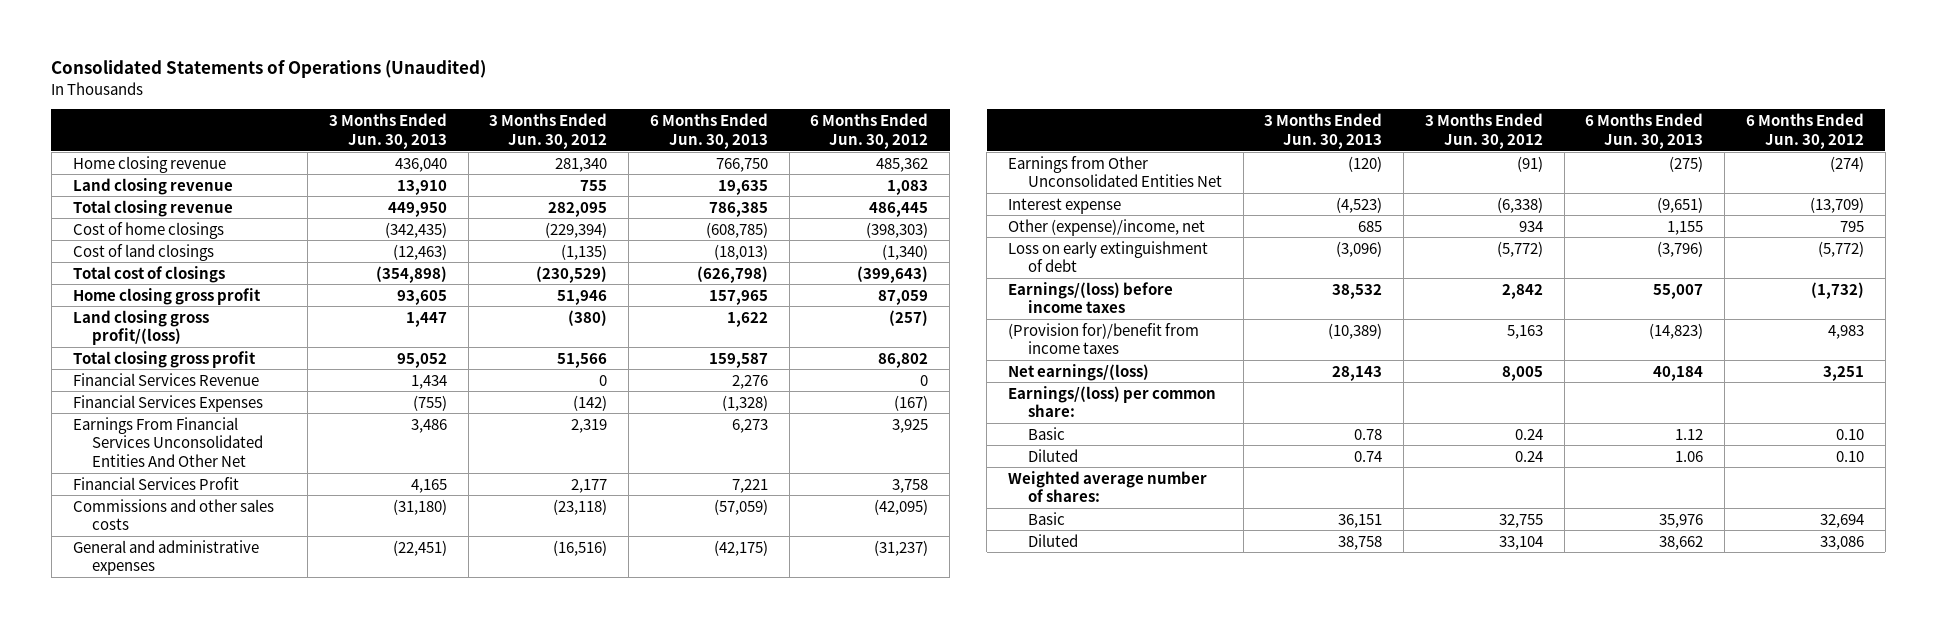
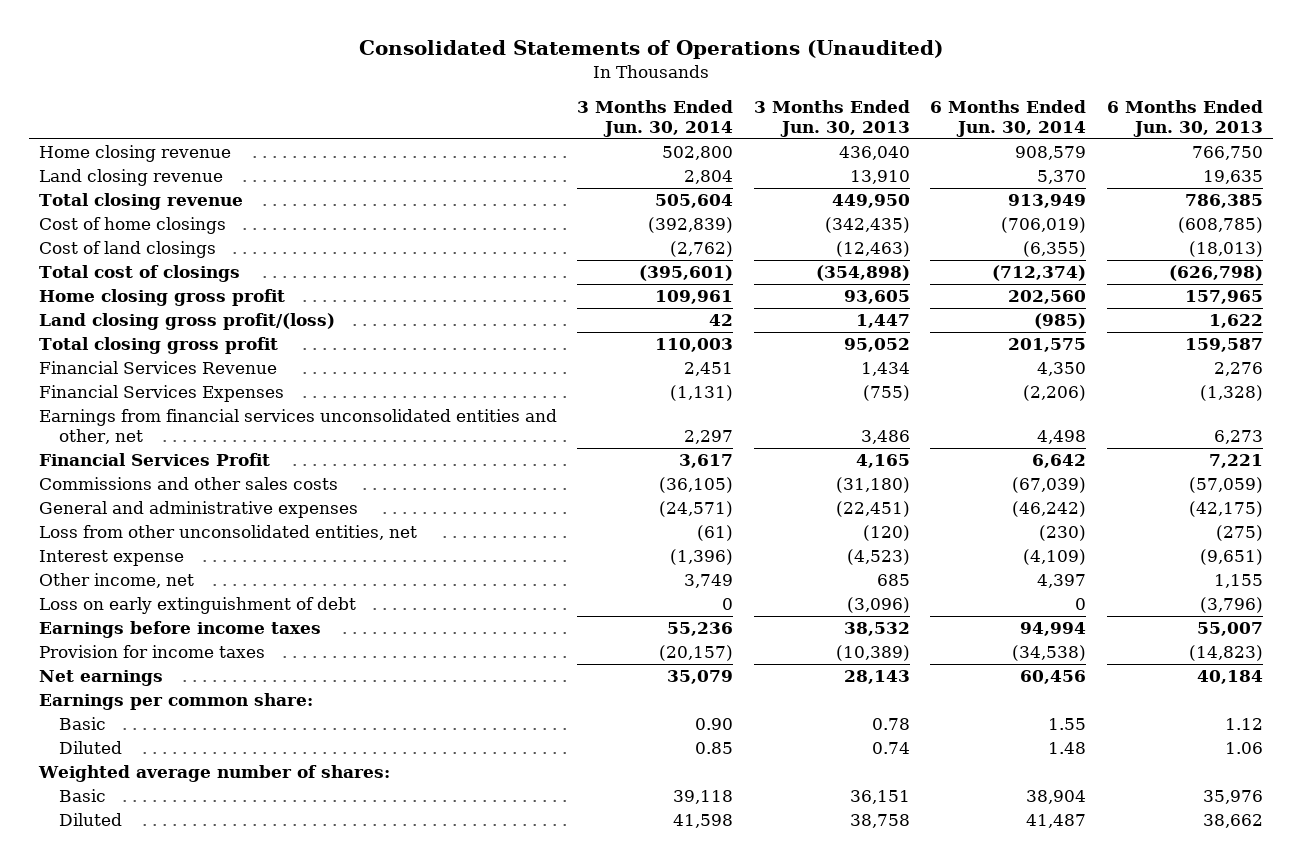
- | 3 Months Ended Jun. 30, 2013 | 3 Months Ended Jun. 30, 2012 | 6 Months Ended Jun. 30, 2013 | 6 Months Ended Jun. 30, 2012
+ | 3 Months Ended Jun. 30, 2014 | 3 Months Ended Jun. 30, 2013 | 6 Months Ended Jun. 30, 2014 | 6 Months Ended Jun. 30, 2013
- Earnings From Financial Services Unconsolidated Entities And Other Net | 3,486 | 2,319 | 6,273 | 3,925
+ Earnings from financial services unconsolidated entities and other, net | 2,297 | 3,486 | 4,498 | 6,273
- Earnings from Other Unconsolidated Entities Net | (120) | (91) | (275) | (274)
+ Loss from other unconsolidated entities, net | (61) | (120) | (230) | (275)
- Other (expense)/income, net | 685 | 934 | 1,155 | 795
+ Other income, net | 3,749 | 685 | 4,397 | 1,155
- Earnings/(loss) before income taxes | 38,532 | 2,842 | 55,007 | (1,732)
- (Provision for)/benefit from income taxes | (10,389) | 5,163 | (14,823) | 4,983
- Net earnings/(loss) | 28,143 | 8,005 | 40,184 | 3,251
- Earnings/(loss) per common share:
+ Earnings before income taxes | 55,236 | 38,532 | 94,994 | 55,007
+ Provision for income taxes | (20,157) | (10,389) | (34,538) | (14,823)
+ Net earnings | 35,079 | 28,143 | 60,456 | 40,184
+ Earnings per common share:

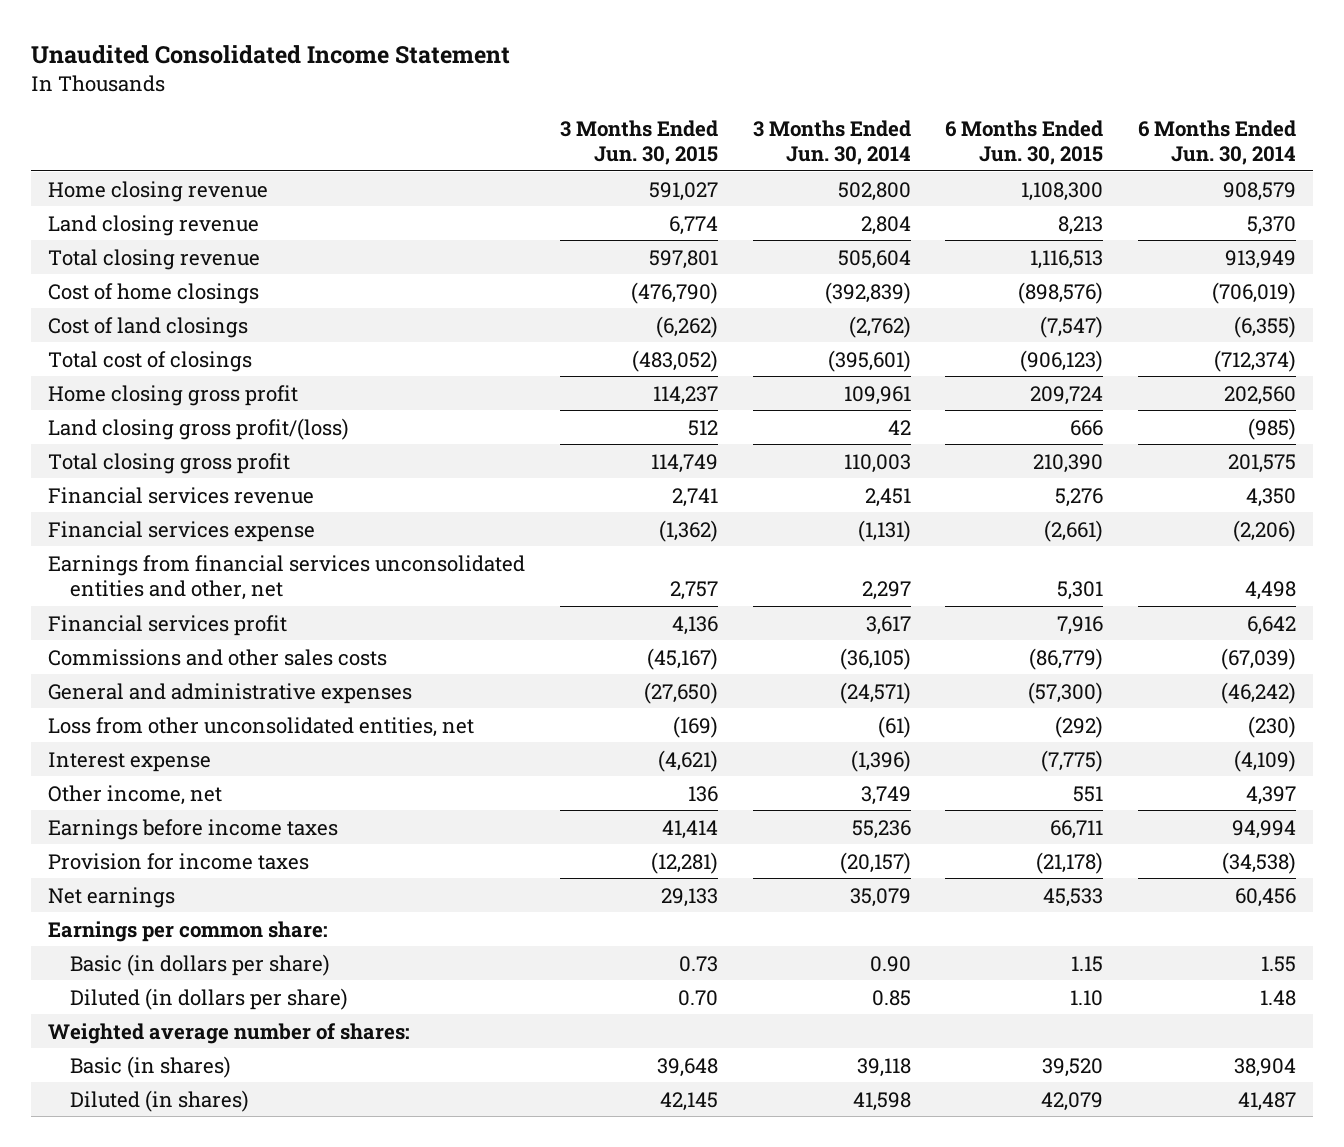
- Consolidated Statements of Operations (Unaudited)
+ Unaudited Consolidated Income Statement
- | 3 Months Ended Jun. 30, 2014 | 3 Months Ended Jun. 30, 2013 | 6 Months Ended Jun. 30, 2014 | 6 Months Ended Jun. 30, 2013
+ | 3 Months Ended Jun. 30, 2015 | 3 Months Ended Jun. 30, 2014 | 6 Months Ended Jun. 30, 2015 | 6 Months Ended Jun. 30, 2014
- Financial Services Revenue | 2,451 | 1,434 | 4,350 | 2,276
- Financial Services Expenses | (1,131) | (755) | (2,206) | (1,328)
+ Financial services revenue | 2,741 | 2,451 | 5,276 | 4,350
+ Financial services expense | (1,362) | (1,131) | (2,661) | (2,206)
- Financial Services Profit | 3,617 | 4,165 | 6,642 | 7,221
+ Financial services profit | 4,136 | 3,617 | 7,916 | 6,642
- Loss on early extinguishment of debt | 0 | (3,096) | 0 | (3,796)
- Basic | 0.90 | 0.78 | 1.55 | 1.12
- Diluted | 0.85 | 0.74 | 1.48 | 1.06
+ Basic (in dollars per share) | 0.73 | 0.90 | 1.15 | 1.55
+ Diluted (in dollars per share) | 0.70 | 0.85 | 1.10 | 1.48
- Basic | 39,118 | 36,151 | 38,904 | 35,976
- Diluted | 41,598 | 38,758 | 41,487 | 38,662
+ Basic (in shares) | 39,648 | 39,118 | 39,520 | 38,904
+ Diluted (in shares) | 42,145 | 41,598 | 42,079 | 41,487

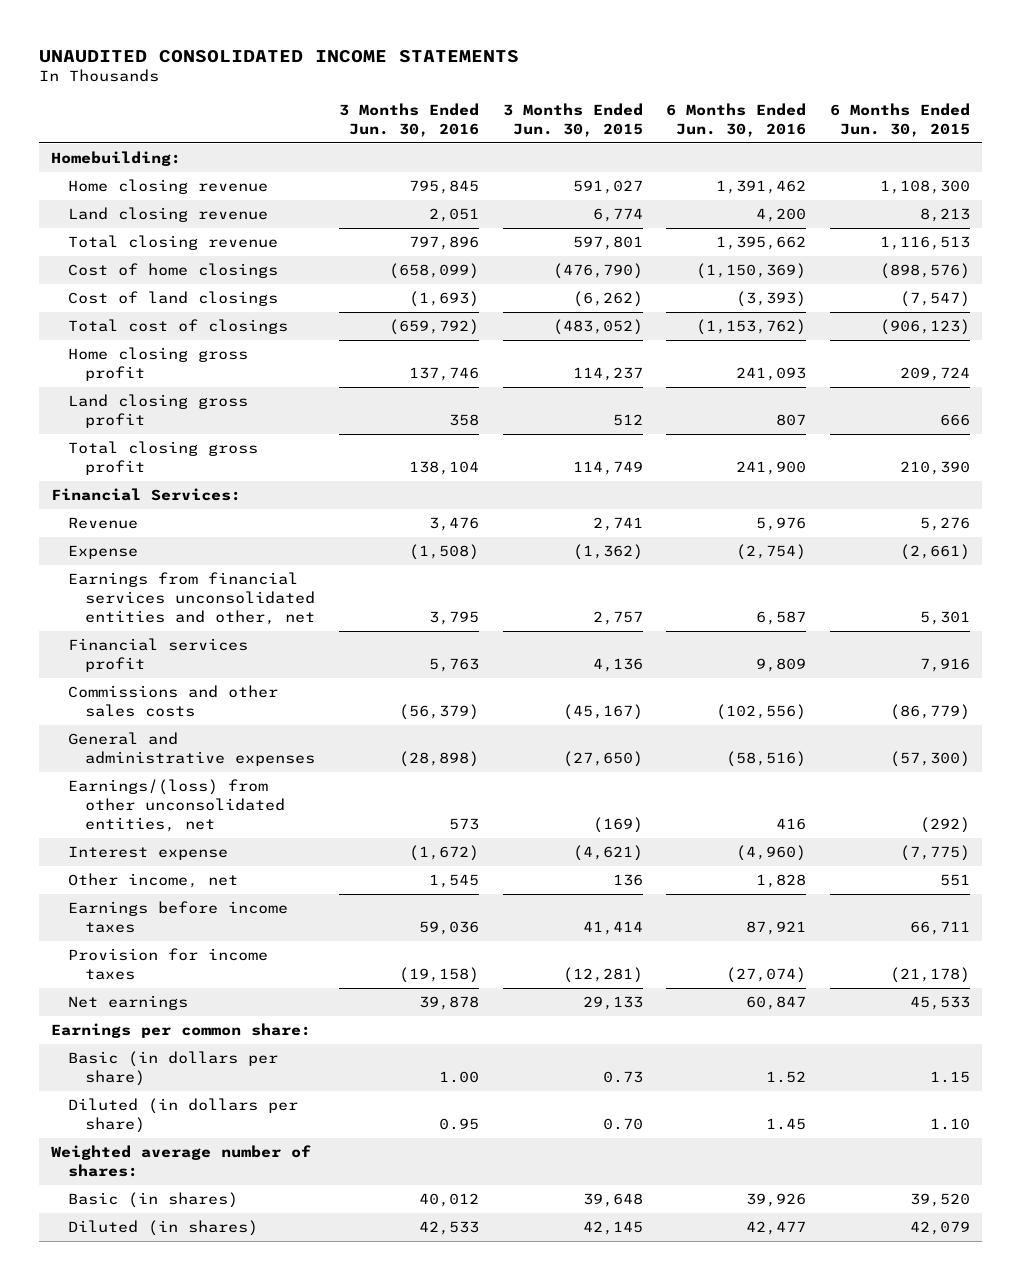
- Unaudited Consolidated Income Statement
+ UNAUDITED CONSOLIDATED INCOME STATEMENTS
- | 3 Months Ended Jun. 30, 2015 | 3 Months Ended Jun. 30, 2014 | 6 Months Ended Jun. 30, 2015 | 6 Months Ended Jun. 30, 2014
+ | 3 Months Ended Jun. 30, 2016 | 3 Months Ended Jun. 30, 2015 | 6 Months Ended Jun. 30, 2016 | 6 Months Ended Jun. 30, 2015
+ Homebuilding:
- Land closing gross profit/(loss) | 512 | 42 | 666 | (985)
+ Land closing gross profit | 358 | 512 | 807 | 666
- Financial services revenue | 2,741 | 2,451 | 5,276 | 4,350
- Financial services expense | (1,362) | (1,131) | (2,661) | (2,206)
+ Financial Services:
+ Revenue | 3,476 | 2,741 | 5,976 | 5,276
+ Expense | (1,508) | (1,362) | (2,754) | (2,661)
- Loss from other unconsolidated entities, net | (169) | (61) | (292) | (230)
+ Earnings/(loss) from other unconsolidated entities, net | 573 | (169) | 416 | (292)

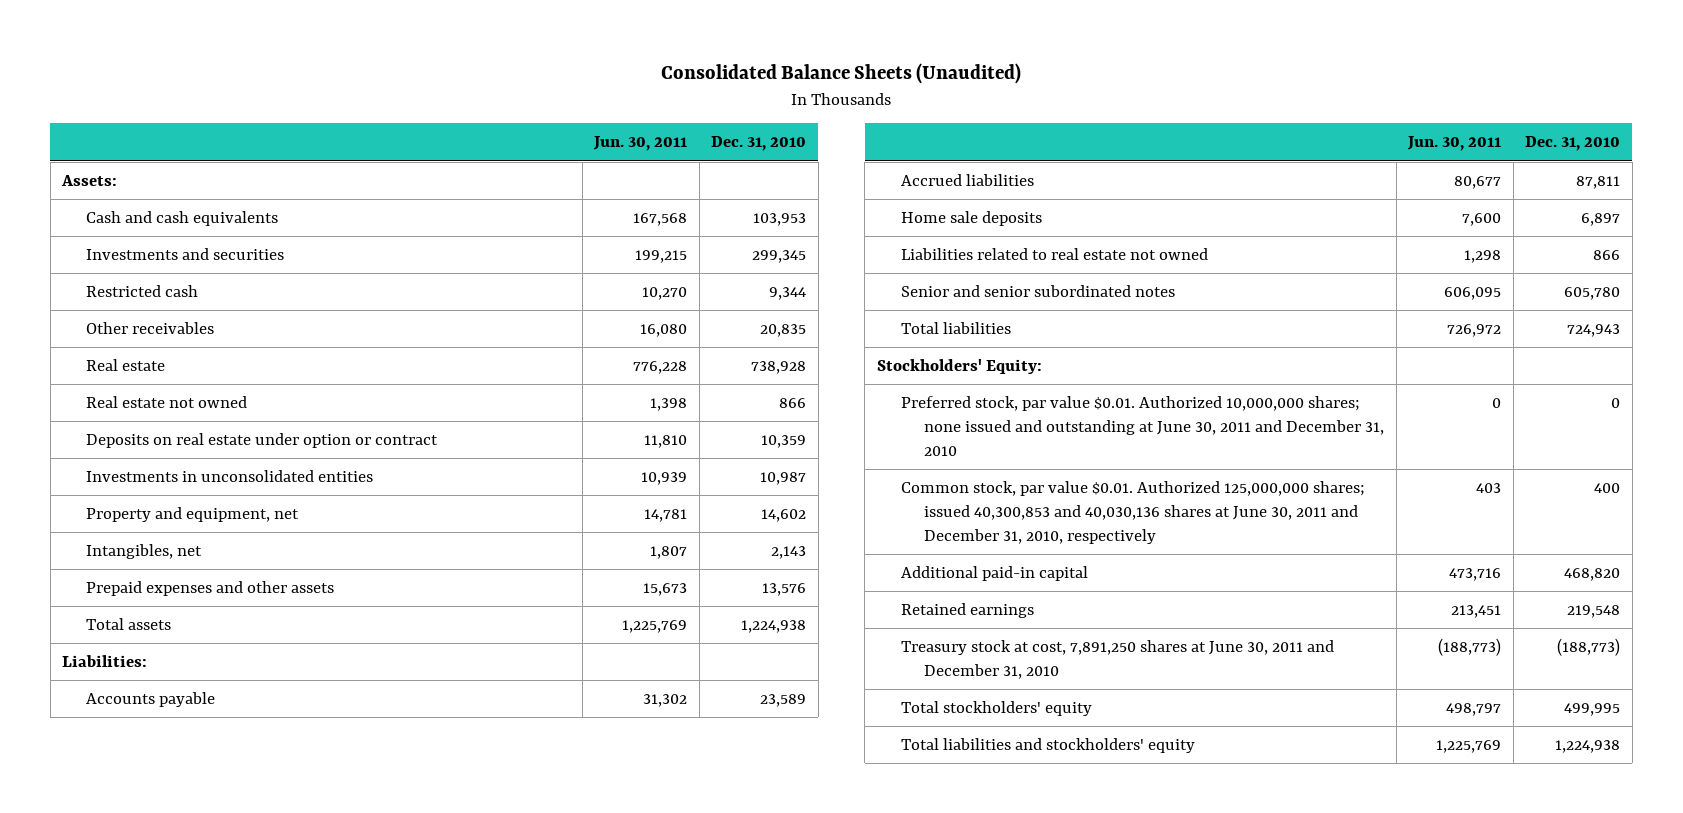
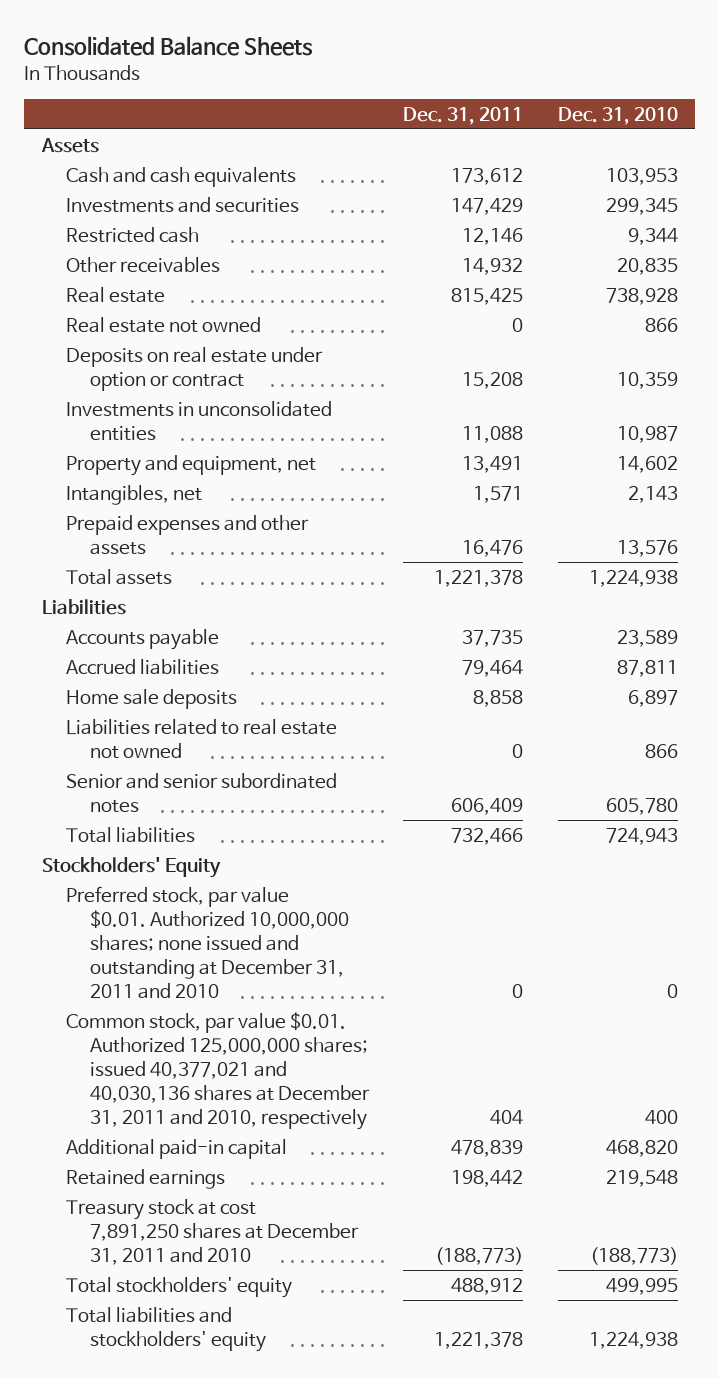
- Consolidated Balance Sheets (Unaudited)
+ Consolidated Balance Sheets
- | Jun. 30, 2011 | Dec. 31, 2010
+ | Dec. 31, 2011 | Dec. 31, 2010
- Assets:
+ Assets
- Liabilities:
+ Liabilities
- Stockholders' Equity:
- Preferred stock, par value $0.01. Authorized 10,000,000 shares; none issued and outstanding at June 30, 2011 and December 31, 2010 | 0 | 0
- Common stock, par value $0.01. Authorized 125,000,000 shares; issued 40,300,853 and 40,030,136 shares at June 30, 2011 and December 31, 2010, respectively | 403 | 400
+ Stockholders' Equity
+ Preferred stock, par value $0.01. Authorized 10,000,000 shares; none issued and outstanding at December 31, 2011 and 2010 | 0 | 0
+ Common stock, par value $0.01. Authorized 125,000,000 shares; issued 40,377,021 and 40,030,136 shares at December 31, 2011 and 2010, respectively | 404 | 400
- Treasury stock at cost, 7,891,250 shares at June 30, 2011 and December 31, 2010 | (188,773) | (188,773)
+ Treasury stock at cost 7,891,250 shares at December 31, 2011 and 2010 | (188,773) | (188,773)

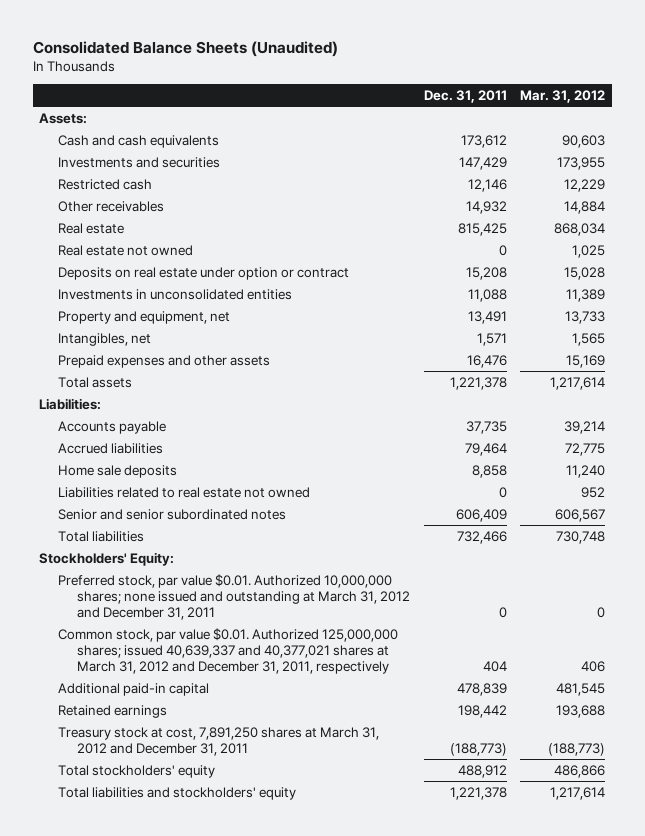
- Consolidated Balance Sheets
+ Consolidated Balance Sheets (Unaudited)
- | Dec. 31, 2011 | Dec. 31, 2010
+ | Dec. 31, 2011 | Mar. 31, 2012
- Assets
+ Assets:
- Liabilities
+ Liabilities:
- Stockholders' Equity
- Preferred stock, par value $0.01. Authorized 10,000,000 shares; none issued and outstanding at December 31, 2011 and 2010 | 0 | 0
- Common stock, par value $0.01. Authorized 125,000,000 shares; issued 40,377,021 and 40,030,136 shares at December 31, 2011 and 2010, respectively | 404 | 400
+ Stockholders' Equity:
+ Preferred stock, par value $0.01. Authorized 10,000,000 shares; none issued and outstanding at March 31, 2012 and December 31, 2011 | 0 | 0
+ Common stock, par value $0.01. Authorized 125,000,000 shares; issued 40,639,337 and 40,377,021 shares at March 31, 2012 and December 31, 2011, respectively | 404 | 406
- Treasury stock at cost 7,891,250 shares at December 31, 2011 and 2010 | (188,773) | (188,773)
+ Treasury stock at cost, 7,891,250 shares at March 31, 2012 and December 31, 2011 | (188,773) | (188,773)

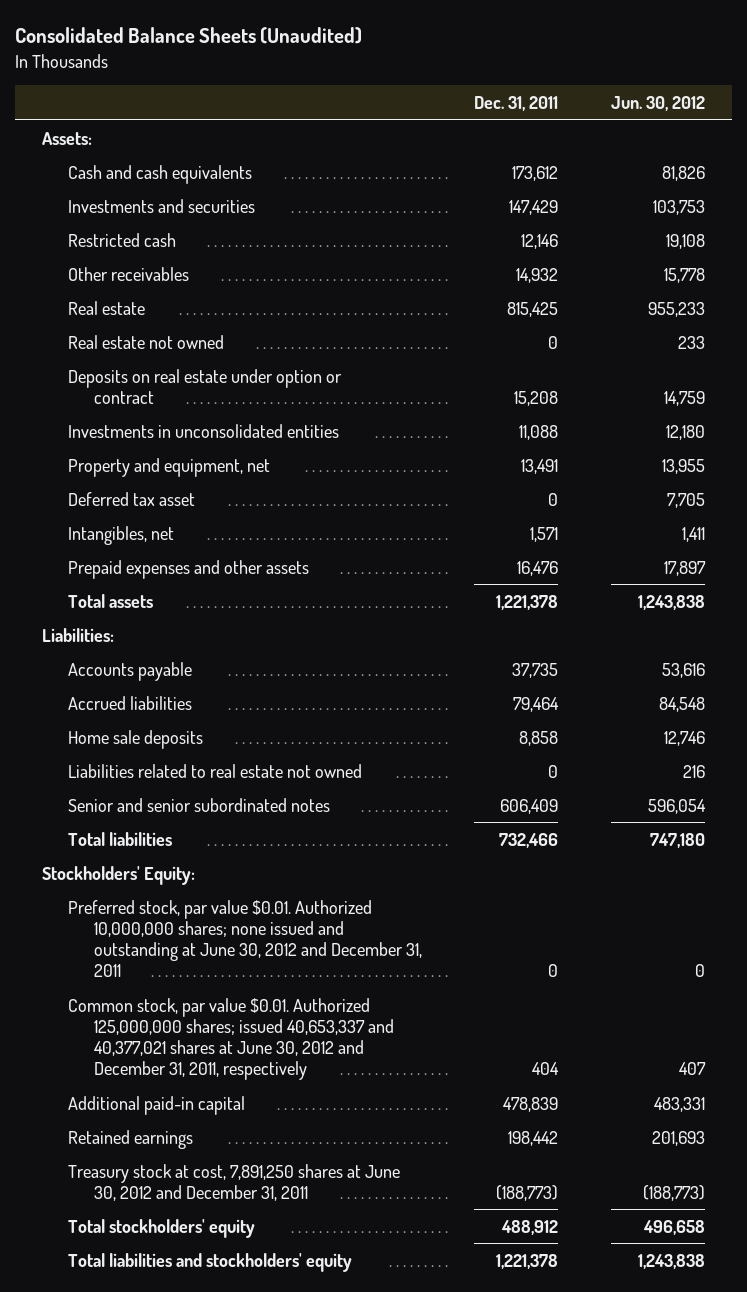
- | Dec. 31, 2011 | Mar. 31, 2012
+ | Dec. 31, 2011 | Jun. 30, 2012
+ Deferred tax asset | 0 | 7,705
- Preferred stock, par value $0.01. Authorized 10,000,000 shares; none issued and outstanding at March 31, 2012 and December 31, 2011 | 0 | 0
- Common stock, par value $0.01. Authorized 125,000,000 shares; issued 40,639,337 and 40,377,021 shares at March 31, 2012 and December 31, 2011, respectively | 404 | 406
+ Preferred stock, par value $0.01. Authorized 10,000,000 shares; none issued and outstanding at June 30, 2012 and December 31, 2011 | 0 | 0
+ Common stock, par value $0.01. Authorized 125,000,000 shares; issued 40,653,337 and 40,377,021 shares at June 30, 2012 and December 31, 2011, respectively | 404 | 407
- Treasury stock at cost, 7,891,250 shares at March 31, 2012 and December 31, 2011 | (188,773) | (188,773)
+ Treasury stock at cost, 7,891,250 shares at June 30, 2012 and December 31, 2011 | (188,773) | (188,773)

